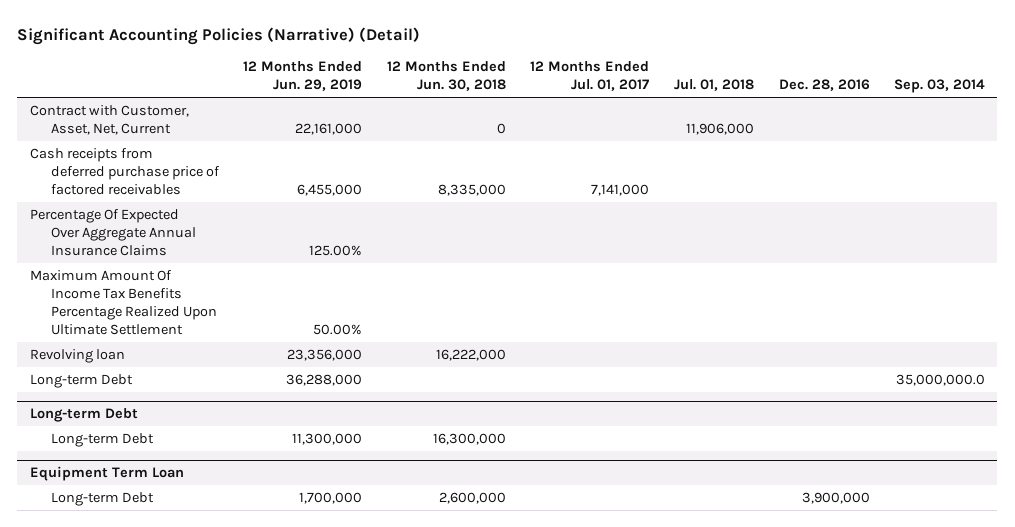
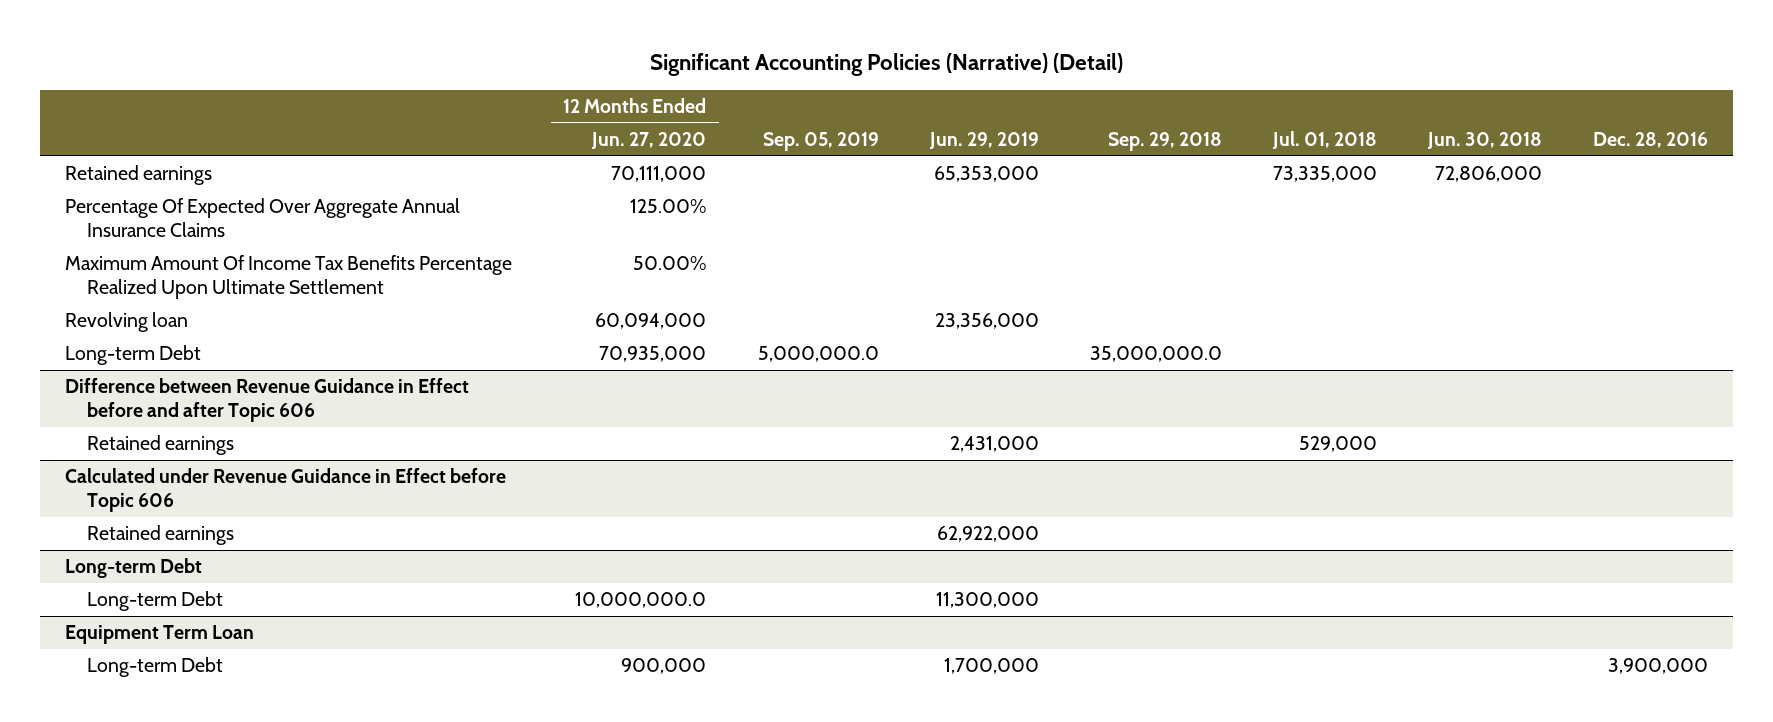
- | 12 Months Ended Jun. 29, 2019 | 12 Months Ended Jun. 30, 2018 | 12 Months Ended Jul. 01, 2017 | Jul. 01, 2018 | Dec. 28, 2016 | Sep. 03, 2014
+ | 12 Months Ended Jun. 27, 2020 | Sep. 05, 2019 | Jun. 29, 2019 | Sep. 29, 2018 | Jul. 01, 2018 | Jun. 30, 2018 | Dec. 28, 2016
- Contract with Customer, Asset, Net, Current | 22,161,000 | 0 | | 11,906,000 | |
- Cash receipts from deferred purchase price of factored receivables | 6,455,000 | 8,335,000 | 7,141,000 | | |
+ Retained earnings | 70,111,000 | | 65,353,000 | | 73,335,000 | 72,806,000 |
+ Difference between Revenue Guidance in Effect before and after Topic 606
+ Retained earnings | | | 2,431,000 | | 529,000 | |
+ Calculated under Revenue Guidance in Effect before Topic 606
+ Retained earnings | | | 62,922,000 | | | |

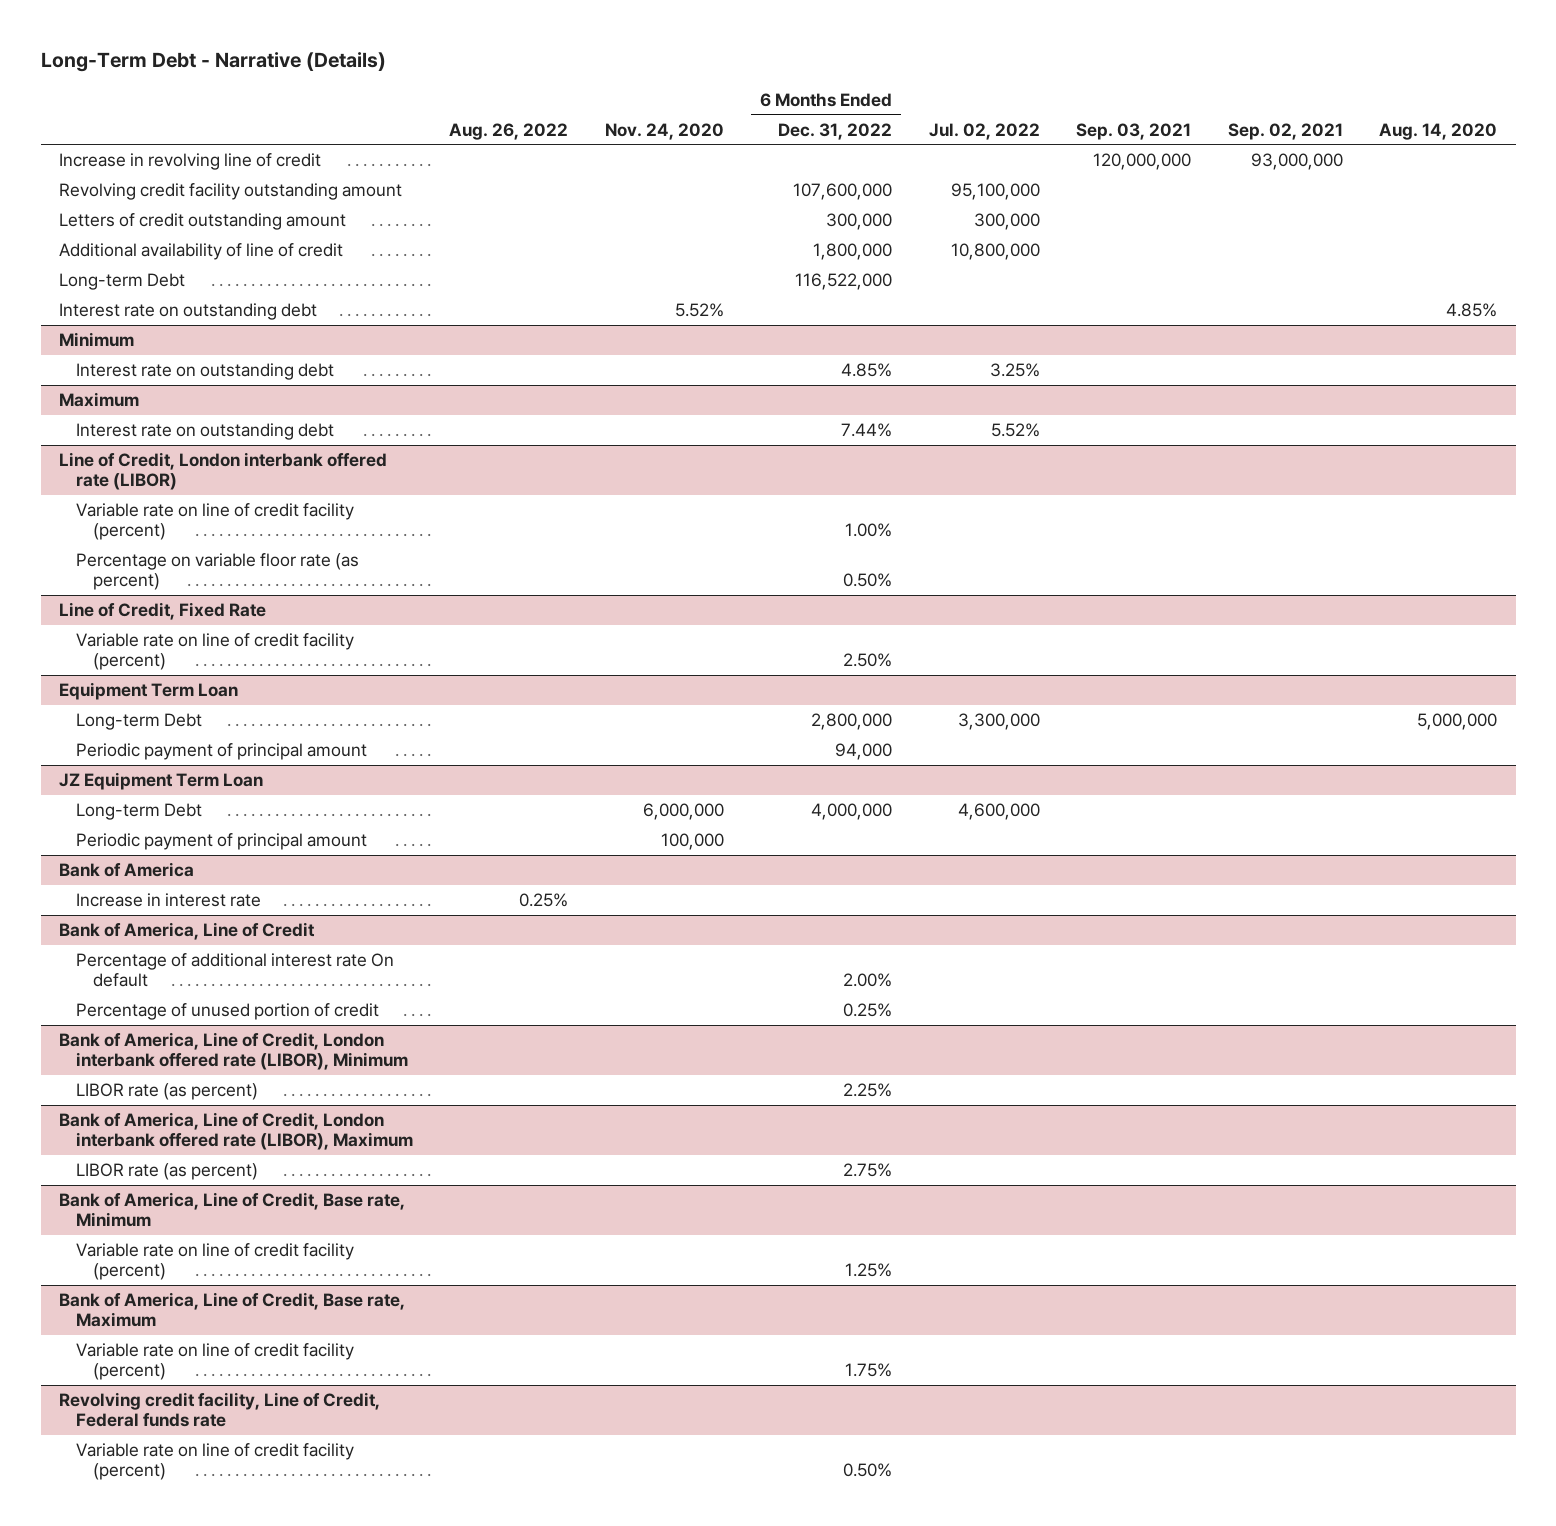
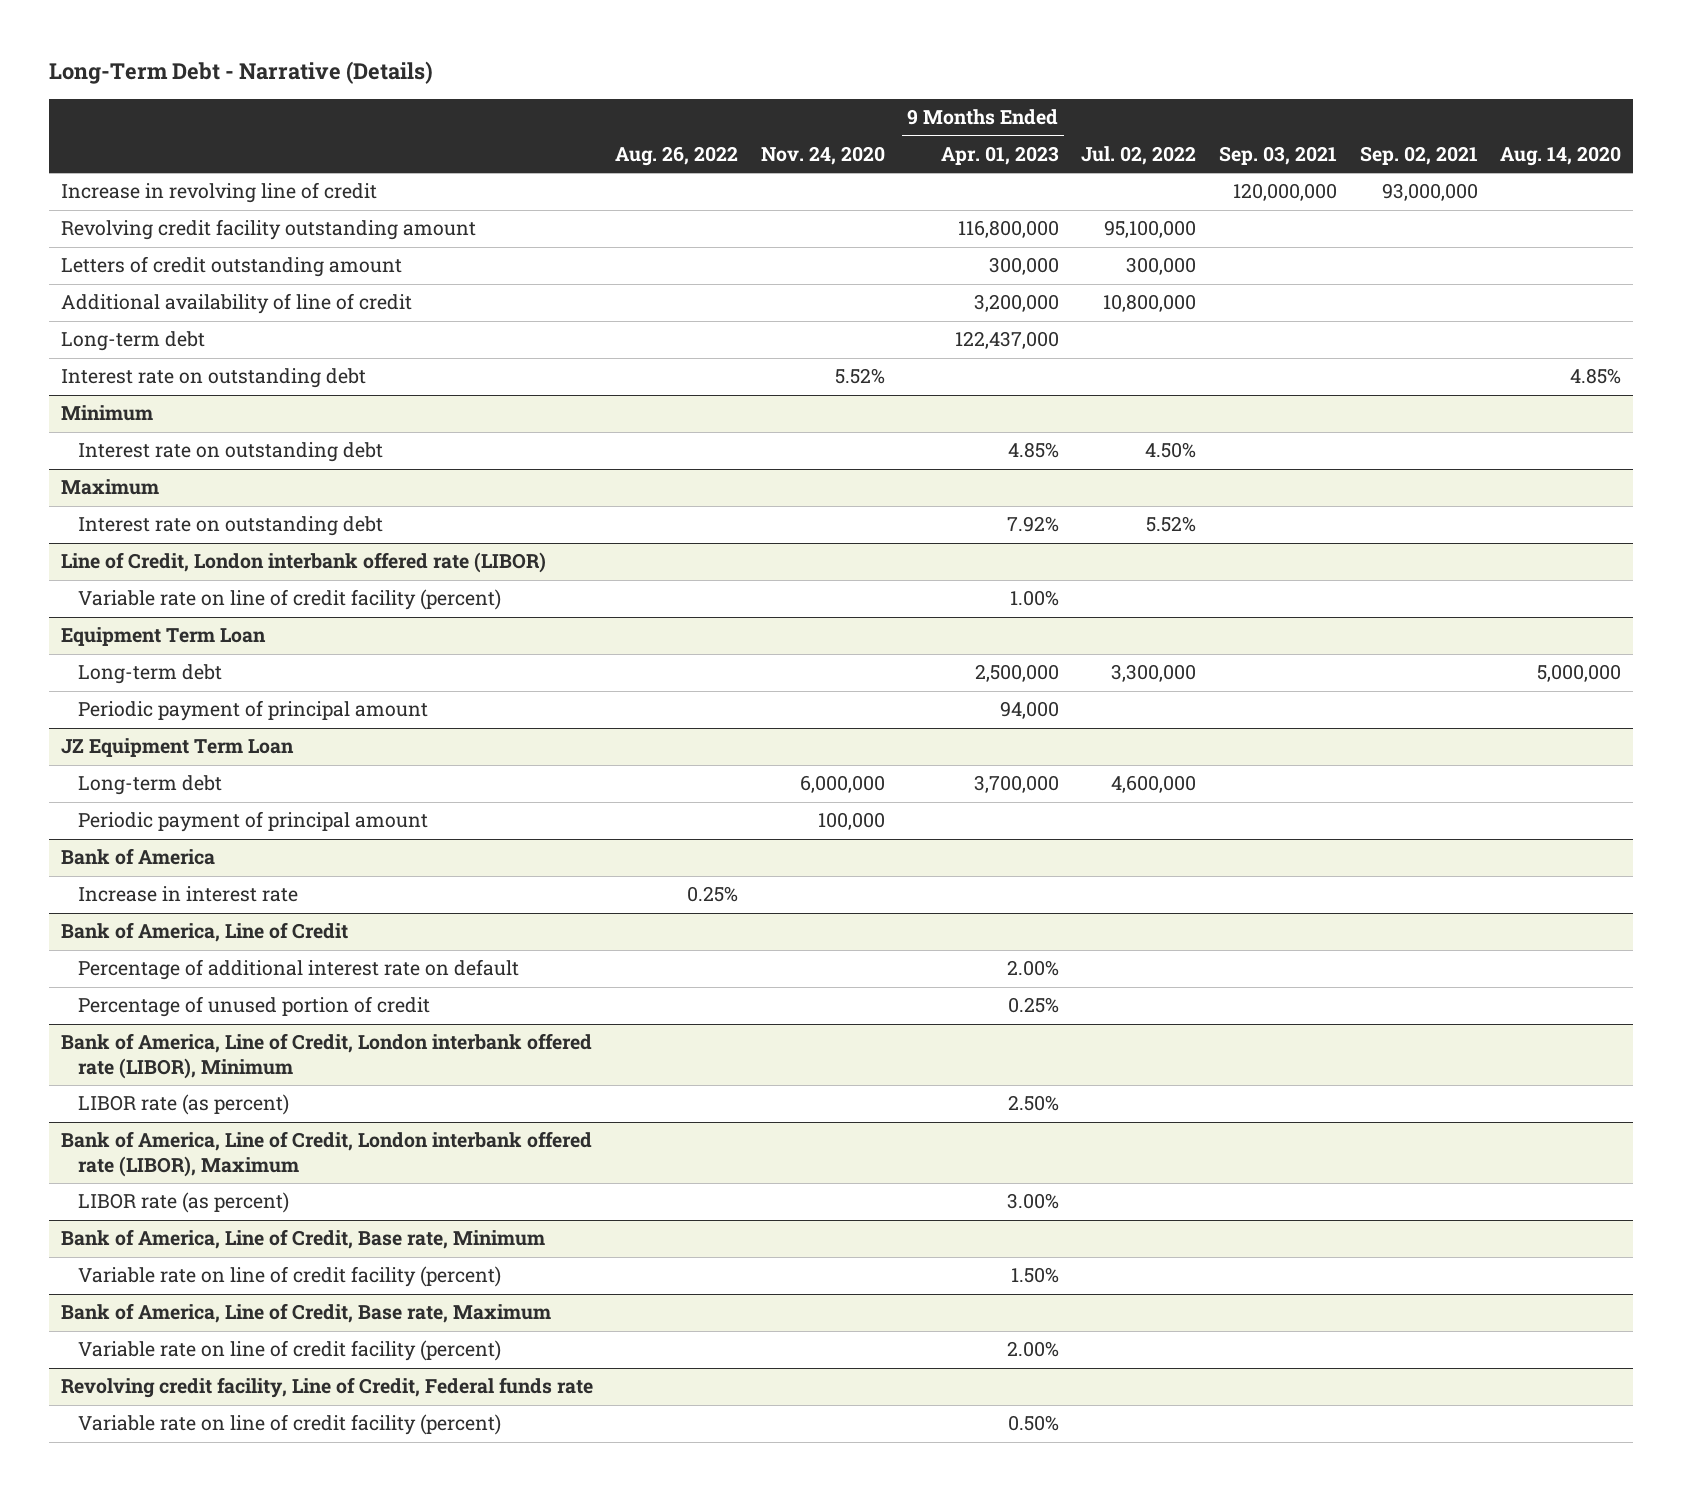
- | Aug. 26, 2022 | Nov. 24, 2020 | 6 Months Ended Dec. 31, 2022 | Jul. 02, 2022 | Sep. 03, 2021 | Sep. 02, 2021 | Aug. 14, 2020
+ | Aug. 26, 2022 | Nov. 24, 2020 | 9 Months Ended Apr. 01, 2023 | Jul. 02, 2022 | Sep. 03, 2021 | Sep. 02, 2021 | Aug. 14, 2020
- Long-term Debt | | | 116,522,000 | | | |
+ Long-term debt | | | 122,437,000 | | | |
@ Minimum
- Interest rate on outstanding debt | | | 4.85% | 3.25% | | |
+ Interest rate on outstanding debt | | | 4.85% | 4.50% | | |
@ Line of Credit, London interbank offered rate (LIBOR)
- Percentage on variable floor rate (as percent) | | | 0.50% | | | |
- Line of Credit, Fixed Rate
- Variable rate on line of credit facility (percent) | | | 2.50% | | | |
@ Equipment Term Loan
- Long-term Debt | | | 2,800,000 | 3,300,000 | | | 5,000,000
+ Long-term debt | | | 2,500,000 | 3,300,000 | | | 5,000,000
@ JZ Equipment Term Loan
- Long-term Debt | | 6,000,000 | 4,000,000 | 4,600,000 | | |
+ Long-term debt | | 6,000,000 | 3,700,000 | 4,600,000 | | |
@ Bank of America, Line of Credit
- Percentage of additional interest rate On default | | | 2.00% | | | |
+ Percentage of additional interest rate on default | | | 2.00% | | | |

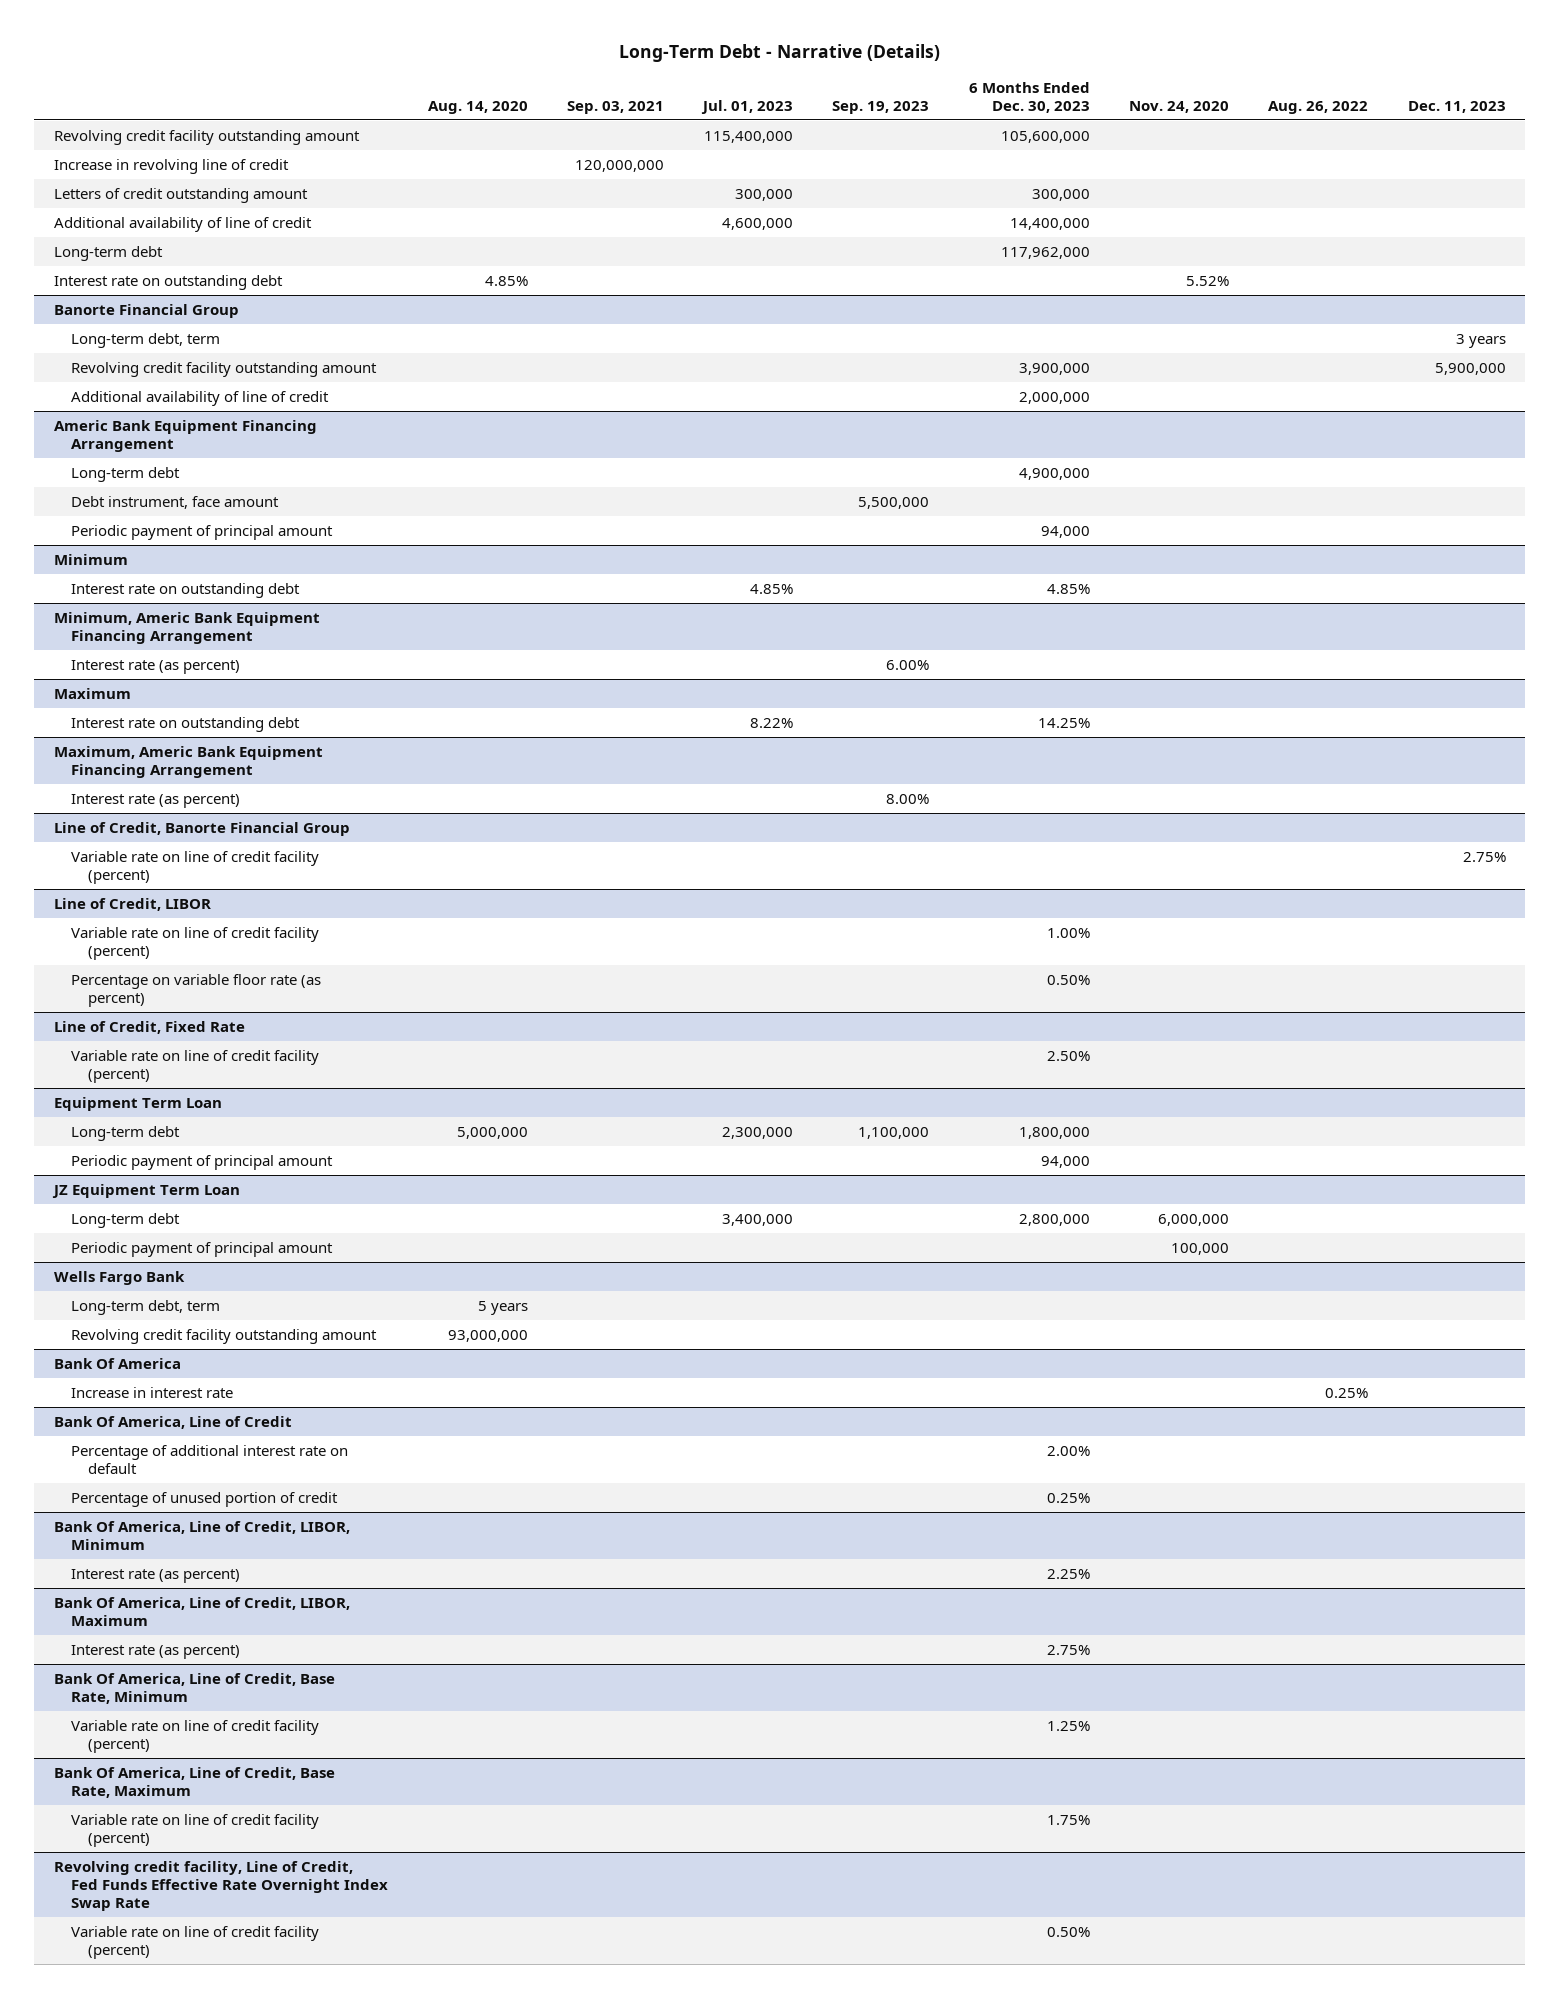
- | Aug. 26, 2022 | Nov. 24, 2020 | 9 Months Ended Apr. 01, 2023 | Jul. 02, 2022 | Sep. 03, 2021 | Sep. 02, 2021 | Aug. 14, 2020
+ | Aug. 14, 2020 | Sep. 03, 2021 | Jul. 01, 2023 | Sep. 19, 2023 | 6 Months Ended Dec. 30, 2023 | Nov. 24, 2020 | Aug. 26, 2022 | Dec. 11, 2023
moved down: Increase in revolving line of credit | | 120,000,000 | | | | | |
+ Banorte Financial Group
+ Long-term debt, term | | | | | | | | 3 years
+ Revolving credit facility outstanding amount | | | | | 3,900,000 | | | 5,900,000
+ Additional availability of line of credit | | | | | 2,000,000 | | |
+ Americ Bank Equipment Financing Arrangement
+ Long-term debt | | | | | 4,900,000 | | |
+ Debt instrument, face amount | | | | 5,500,000 | | | |
+ Periodic payment of principal amount | | | | | 94,000 | | |
+ Minimum, Americ Bank Equipment Financing Arrangement
+ Interest rate (as percent) | | | | 6.00% | | | |
- Line of Credit, London interbank offered rate (LIBOR)
+ Maximum, Americ Bank Equipment Financing Arrangement
+ Interest rate (as percent) | | | | 8.00% | | | |
+ Line of Credit, Banorte Financial Group
+ Variable rate on line of credit facility (percent) | | | | | | | | 2.75%
+ Line of Credit, LIBOR
+ Percentage on variable floor rate (as percent) | | | | | 0.50% | | |
+ Line of Credit, Fixed Rate
+ Variable rate on line of credit facility (percent) | | | | | 2.50% | | |
- Bank of America
+ Wells Fargo Bank
+ Long-term debt, term | 5 years | | | | | | |
+ Revolving credit facility outstanding amount | 93,000,000 | | | | | | |
+ Bank Of America
- Bank of America, Line of Credit
+ Bank Of America, Line of Credit
- Bank of America, Line of Credit, London interbank offered rate (LIBOR), Minimum
- LIBOR rate (as percent) | | | 2.50% | | | |
- Bank of America, Line of Credit, London interbank offered rate (LIBOR), Maximum
- LIBOR rate (as percent) | | | 3.00% | | | |
- Bank of America, Line of Credit, Base rate, Minimum
+ Bank Of America, Line of Credit, LIBOR, Minimum
+ Interest rate (as percent) | | | | | 2.25% | | |
+ Bank Of America, Line of Credit, LIBOR, Maximum
+ Interest rate (as percent) | | | | | 2.75% | | |
+ Bank Of America, Line of Credit, Base Rate, Minimum
- Bank of America, Line of Credit, Base rate, Maximum
+ Bank Of America, Line of Credit, Base Rate, Maximum
- Revolving credit facility, Line of Credit, Federal funds rate
+ Revolving credit facility, Line of Credit, Fed Funds Effective Rate Overnight Index Swap Rate

